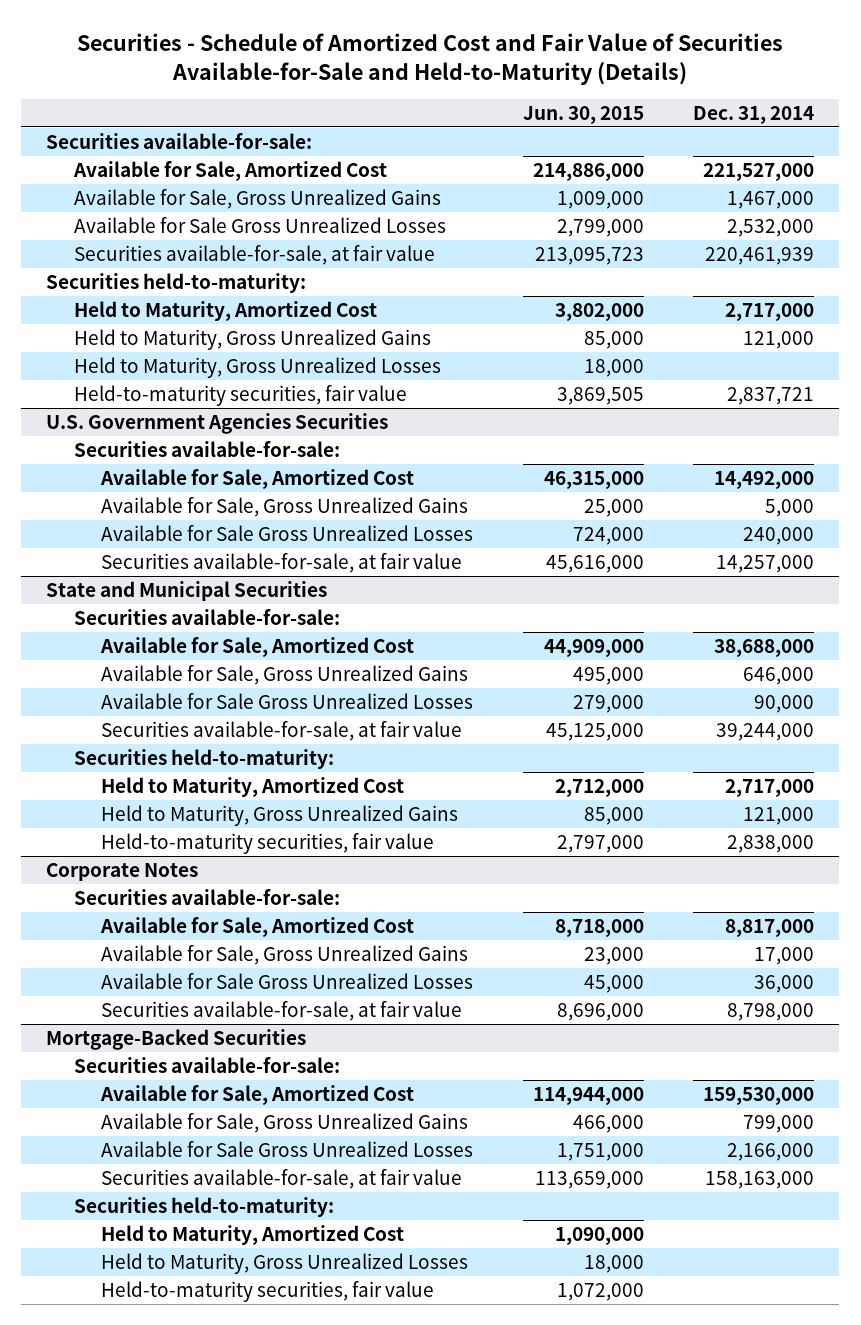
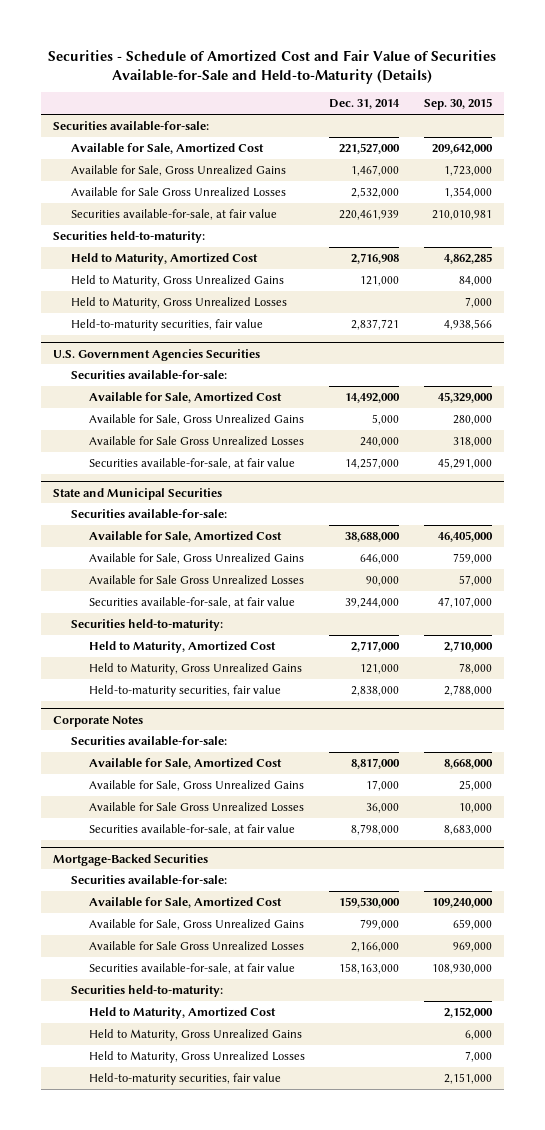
- | Jun. 30, 2015 | Dec. 31, 2014
+ | Dec. 31, 2014 | Sep. 30, 2015
- Held to Maturity, Amortized Cost | 3,802,000 | 2,717,000
+ Held to Maturity, Amortized Cost | 2,716,908 | 4,862,285
@ Mortgage-Backed Securities
+ Held to Maturity, Gross Unrealized Gains | | 6,000

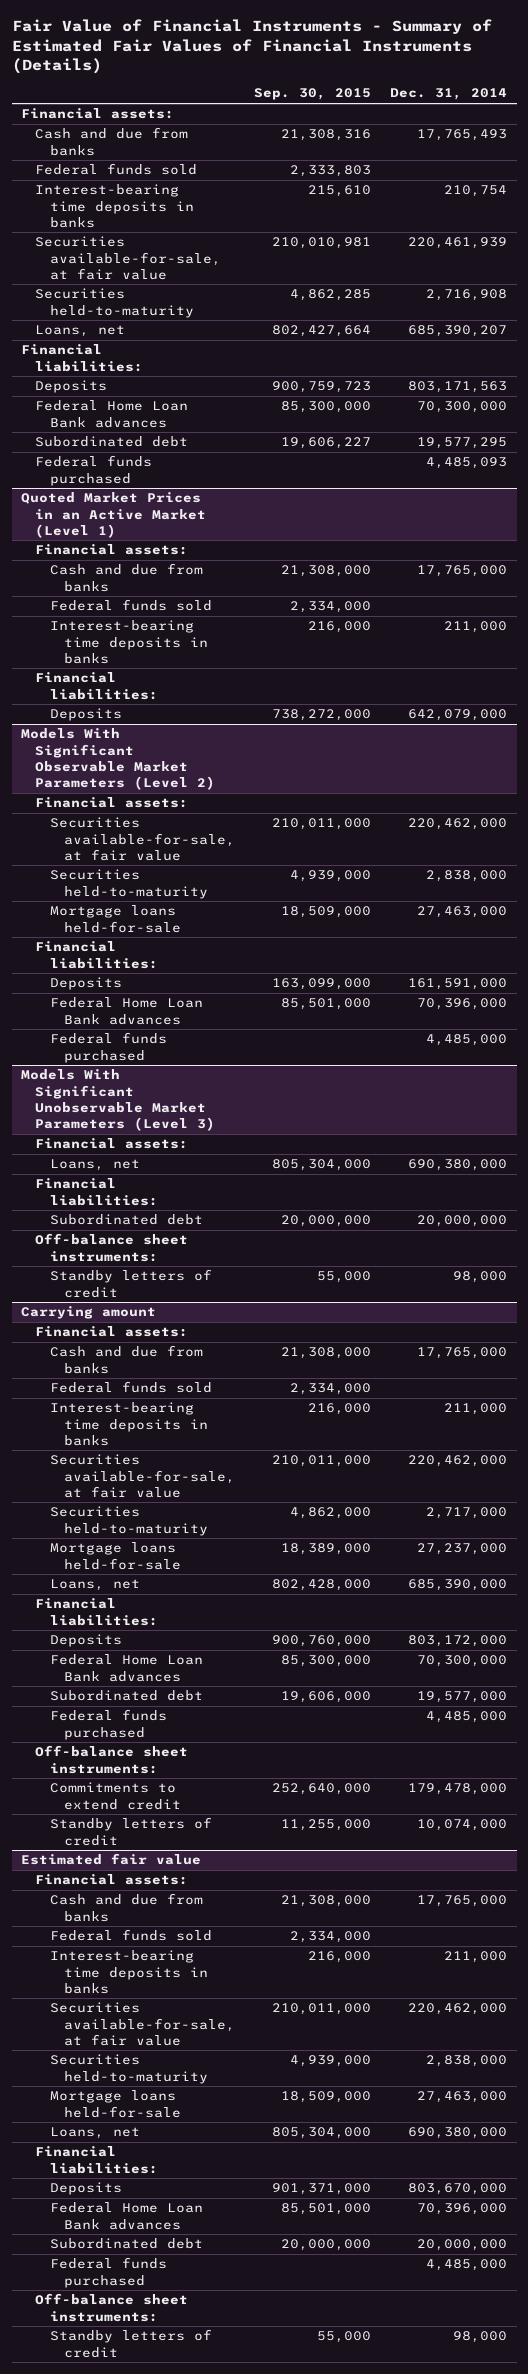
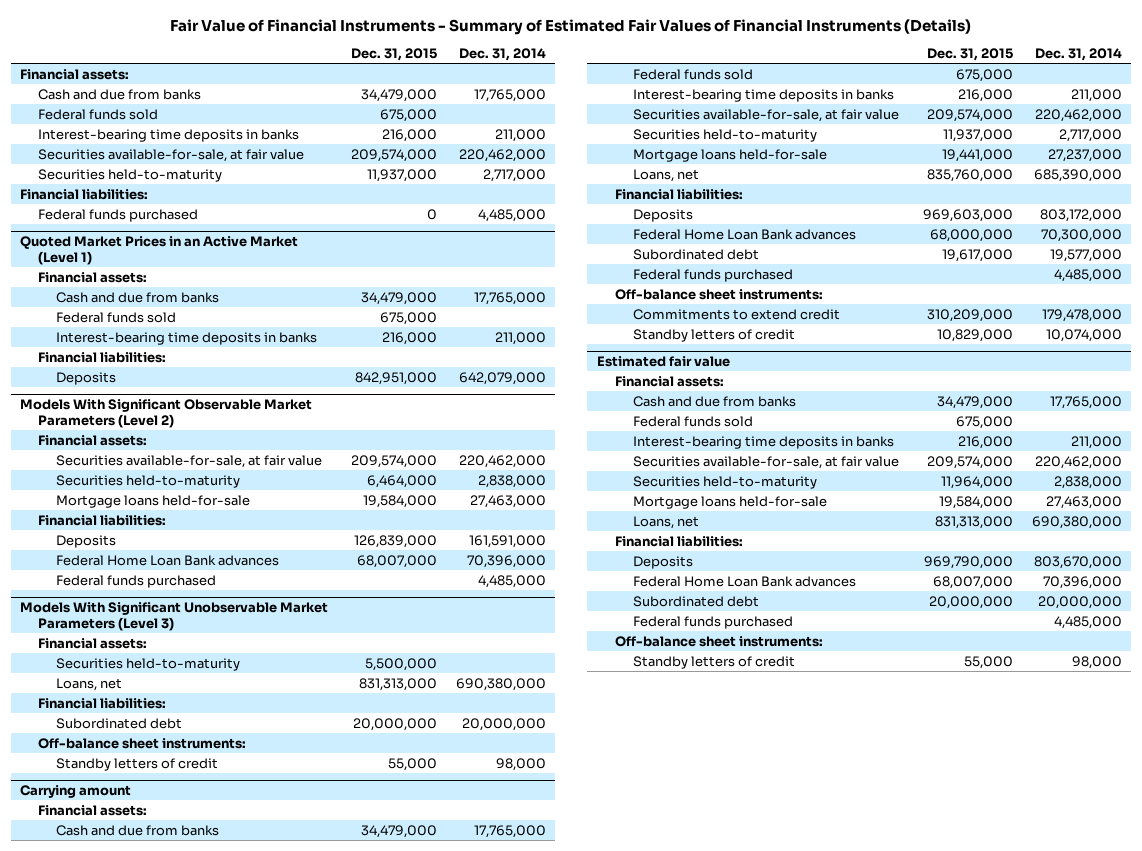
- | Sep. 30, 2015 | Dec. 31, 2014
+ | Dec. 31, 2015 | Dec. 31, 2014
- Cash and due from banks | 21,308,316 | 17,765,493
+ Cash and due from banks | 34,479,000 | 17,765,000
- Interest-bearing time deposits in banks | 215,610 | 210,754
- Securities available-for-sale, at fair value | 210,010,981 | 220,461,939
- Securities held-to-maturity | 4,862,285 | 2,716,908
- Loans, net | 802,427,664 | 685,390,207
+ Interest-bearing time deposits in banks | 216,000 | 211,000
+ Securities available-for-sale, at fair value | 209,574,000 | 220,462,000
+ Securities held-to-maturity | 11,937,000 | 2,717,000
- Deposits | 900,759,723 | 803,171,563
- Federal Home Loan Bank advances | 85,300,000 | 70,300,000
- Subordinated debt | 19,606,227 | 19,577,295
- Federal funds purchased | | 4,485,093
+ Federal funds purchased | 0 | 4,485,000
@ Models With Significant Unobservable Market Parameters (Level 3)
+ Securities held-to-maturity | 5,500,000 |

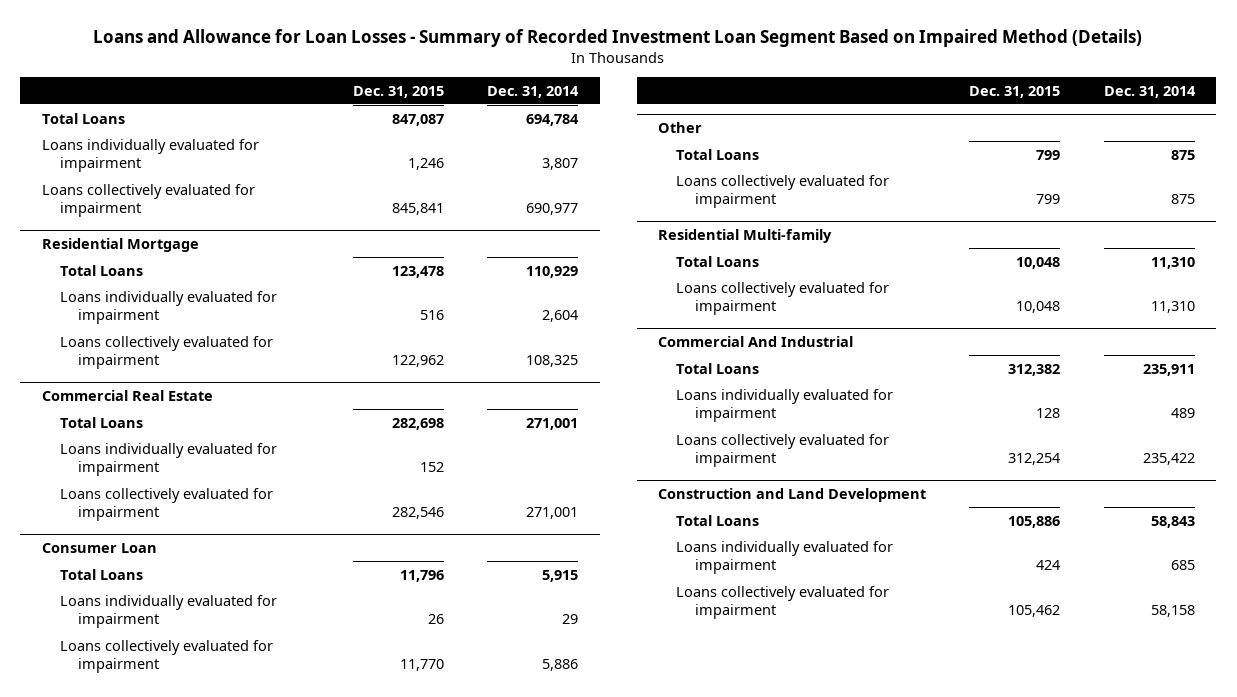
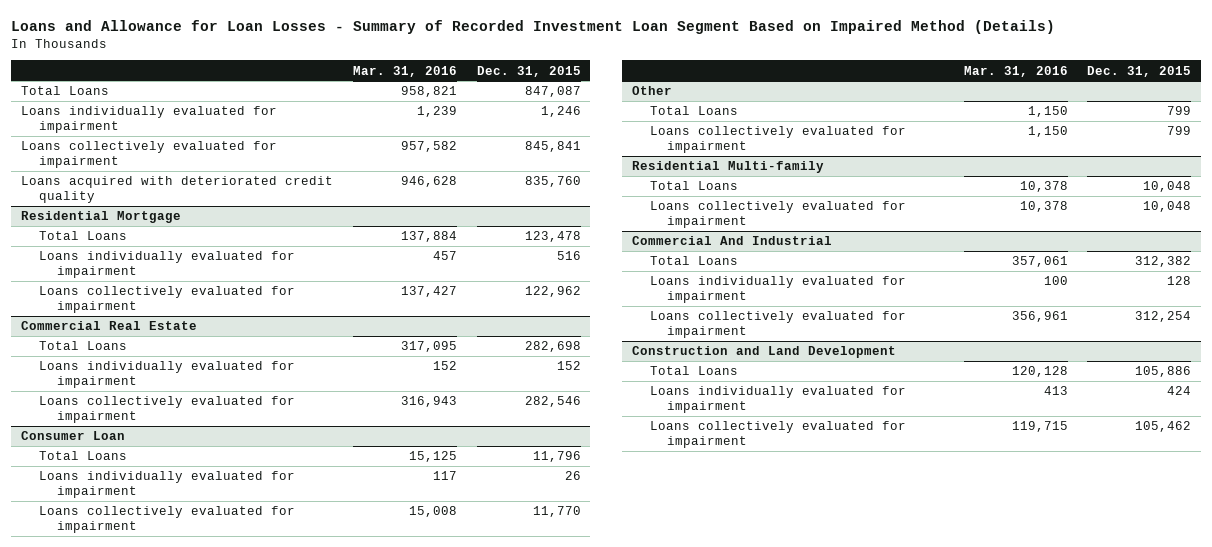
- | Dec. 31, 2015 | Dec. 31, 2014
+ | Mar. 31, 2016 | Dec. 31, 2015
+ Loans acquired with deteriorated credit quality | 946,628 | 835,760

